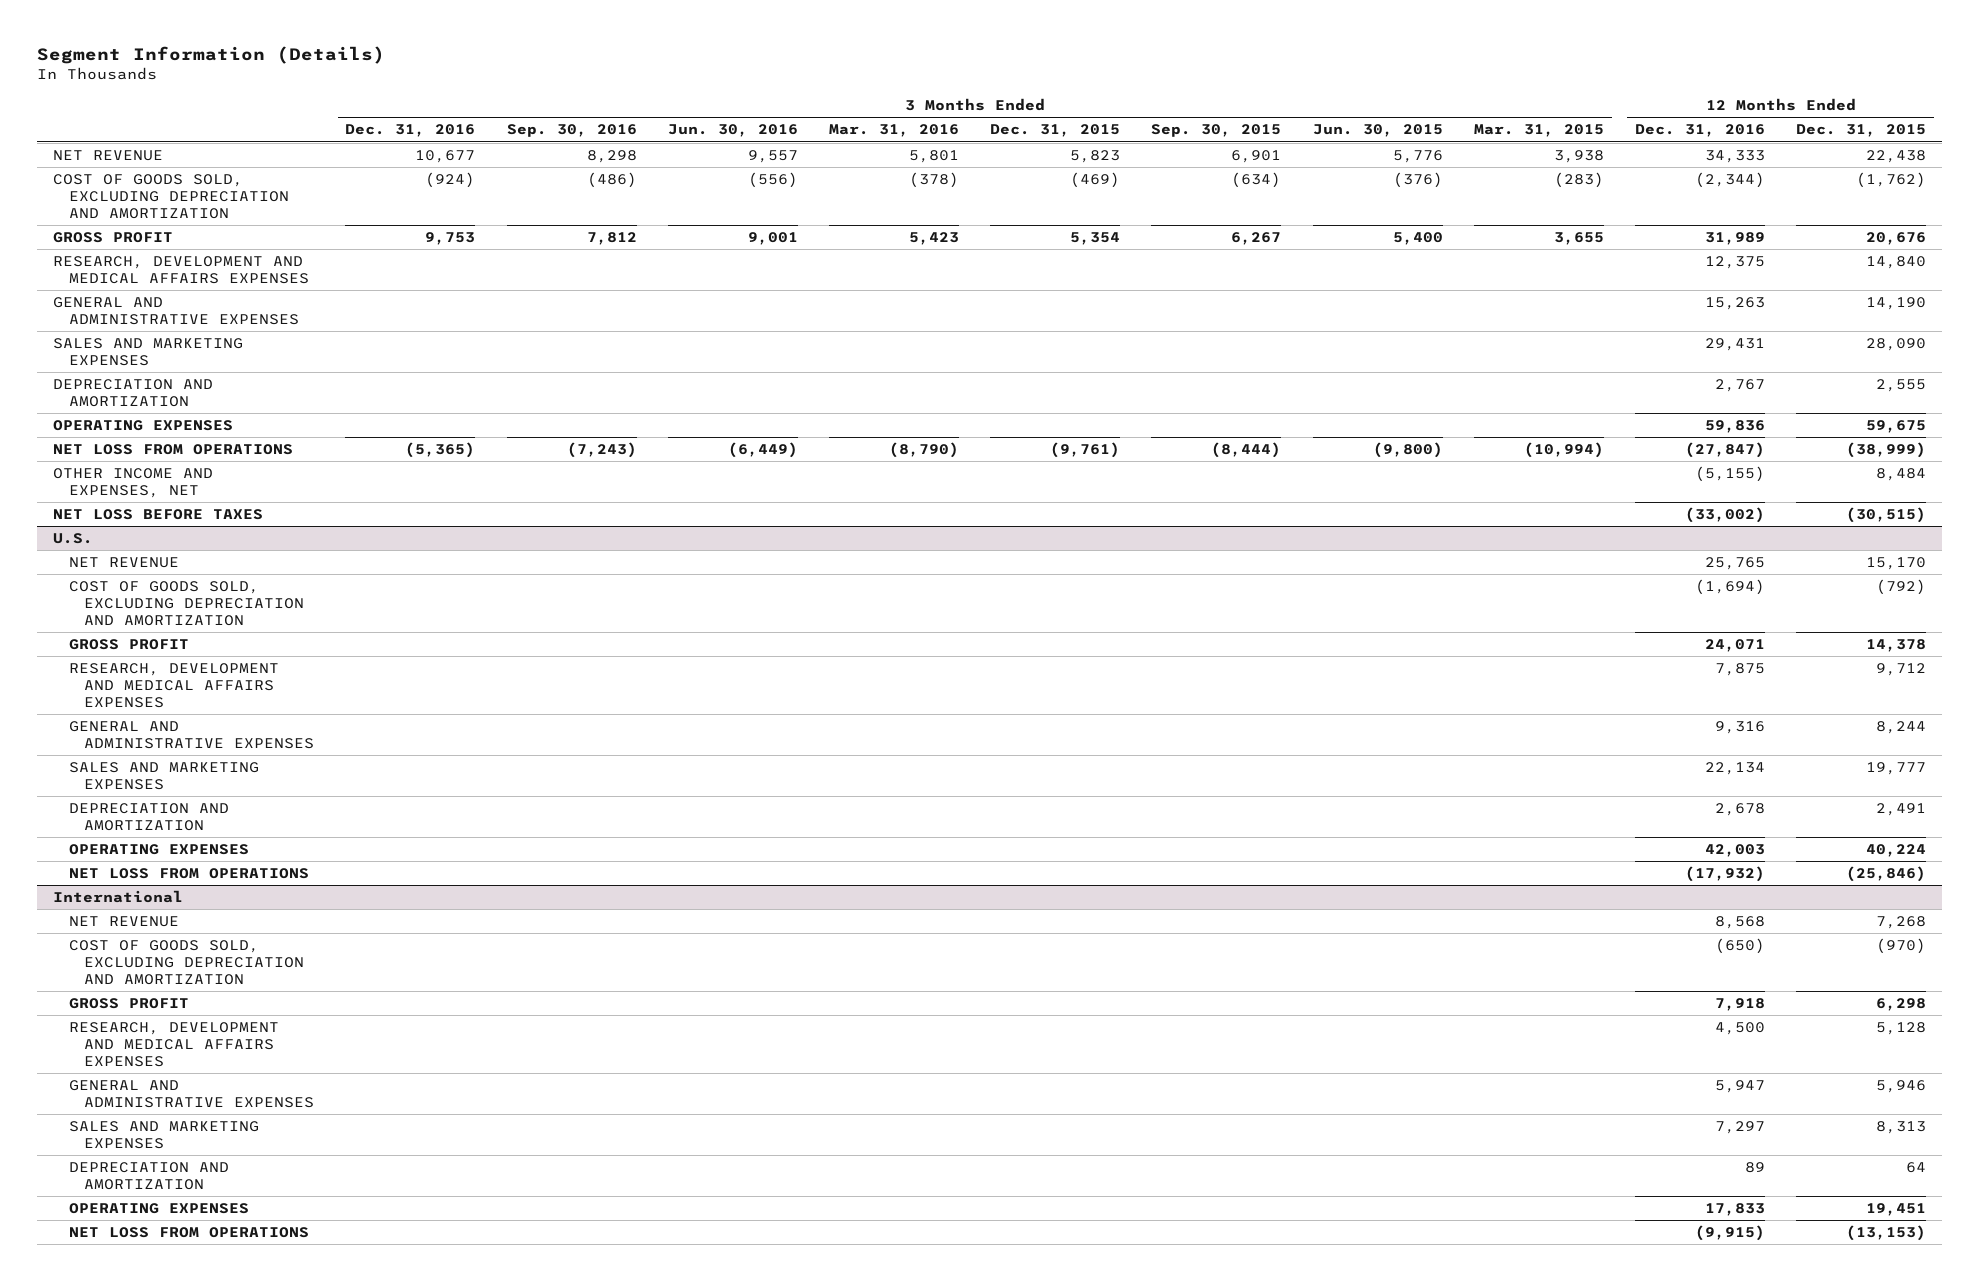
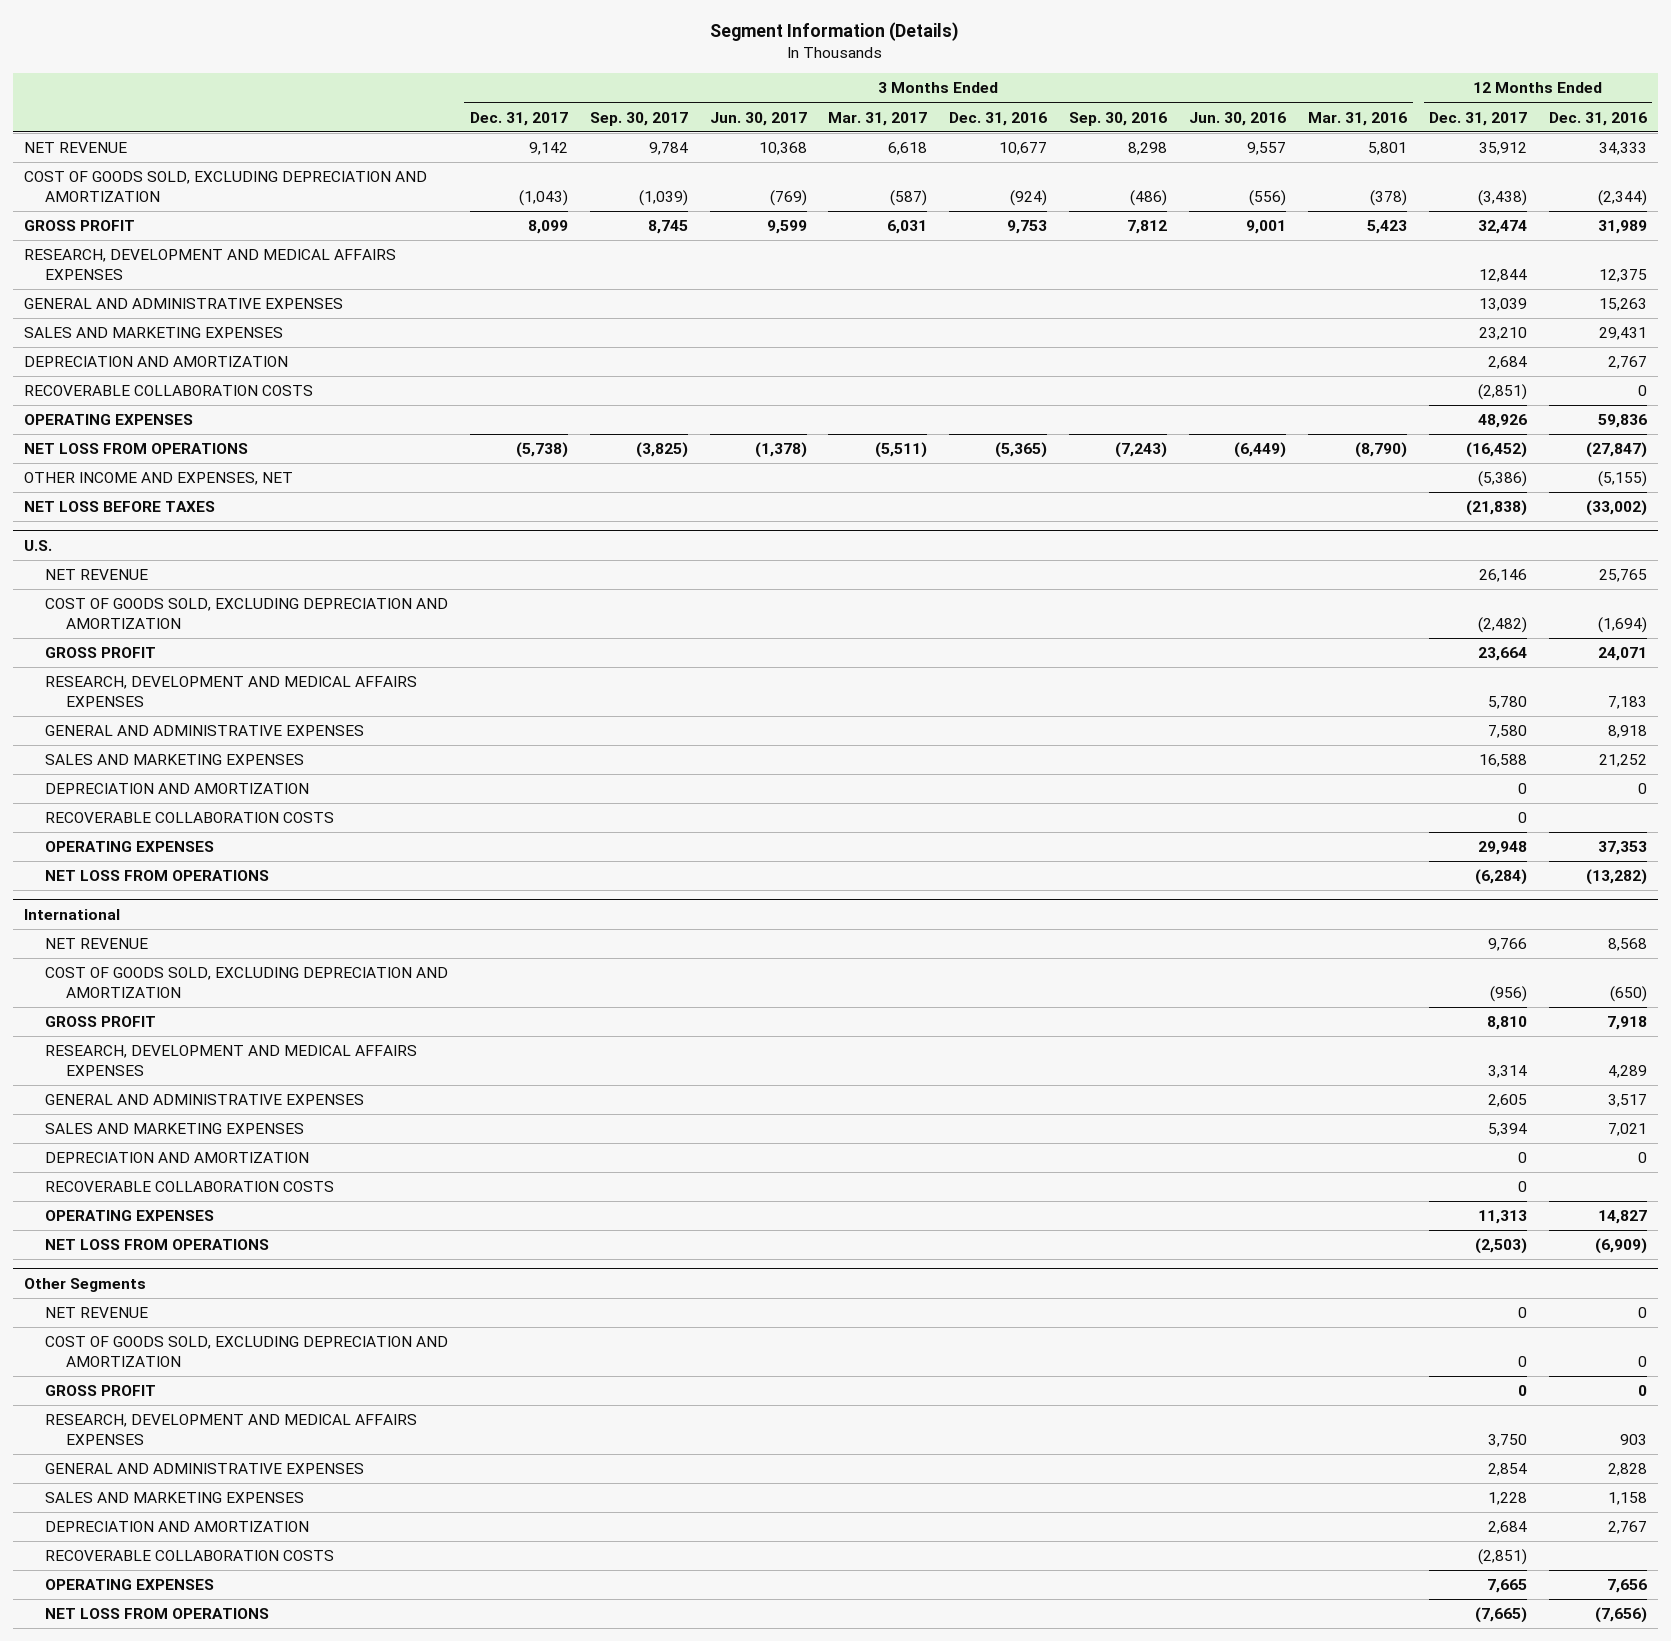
- | 3 Months Ended Dec. 31, 2016 | 3 Months Ended Sep. 30, 2016 | 3 Months Ended Jun. 30, 2016 | 3 Months Ended Mar. 31, 2016 | 3 Months Ended Dec. 31, 2015 | 3 Months Ended Sep. 30, 2015 | 3 Months Ended Jun. 30, 2015 | 3 Months Ended Mar. 31, 2015 | 12 Months Ended Dec. 31, 2016 | 12 Months Ended Dec. 31, 2015
+ | 3 Months Ended Dec. 31, 2017 | 3 Months Ended Sep. 30, 2017 | 3 Months Ended Jun. 30, 2017 | 3 Months Ended Mar. 31, 2017 | 3 Months Ended Dec. 31, 2016 | 3 Months Ended Sep. 30, 2016 | 3 Months Ended Jun. 30, 2016 | 3 Months Ended Mar. 31, 2016 | 12 Months Ended Dec. 31, 2017 | 12 Months Ended Dec. 31, 2016
+ RECOVERABLE COLLABORATION COSTS | | | | | | | | | (2,851) | 0
@ U.S.
- RESEARCH, DEVELOPMENT AND MEDICAL AFFAIRS EXPENSES | | | | | | | | | 7,875 | 9,712
- GENERAL AND ADMINISTRATIVE EXPENSES | | | | | | | | | 9,316 | 8,244
- SALES AND MARKETING EXPENSES | | | | | | | | | 22,134 | 19,777
- DEPRECIATION AND AMORTIZATION | | | | | | | | | 2,678 | 2,491
- OPERATING EXPENSES | | | | | | | | | 42,003 | 40,224
- NET LOSS FROM OPERATIONS | | | | | | | | | (17,932) | (25,846)
+ RESEARCH, DEVELOPMENT AND MEDICAL AFFAIRS EXPENSES | | | | | | | | | 5,780 | 7,183
+ GENERAL AND ADMINISTRATIVE EXPENSES | | | | | | | | | 7,580 | 8,918
+ SALES AND MARKETING EXPENSES | | | | | | | | | 16,588 | 21,252
+ DEPRECIATION AND AMORTIZATION | | | | | | | | | 0 | 0
+ RECOVERABLE COLLABORATION COSTS | | | | | | | | | 0 |
+ OPERATING EXPENSES | | | | | | | | | 29,948 | 37,353
+ NET LOSS FROM OPERATIONS | | | | | | | | | (6,284) | (13,282)
@ International
- RESEARCH, DEVELOPMENT AND MEDICAL AFFAIRS EXPENSES | | | | | | | | | 4,500 | 5,128
- GENERAL AND ADMINISTRATIVE EXPENSES | | | | | | | | | 5,947 | 5,946
- SALES AND MARKETING EXPENSES | | | | | | | | | 7,297 | 8,313
- DEPRECIATION AND AMORTIZATION | | | | | | | | | 89 | 64
- OPERATING EXPENSES | | | | | | | | | 17,833 | 19,451
- NET LOSS FROM OPERATIONS | | | | | | | | | (9,915) | (13,153)
+ RESEARCH, DEVELOPMENT AND MEDICAL AFFAIRS EXPENSES | | | | | | | | | 3,314 | 4,289
+ GENERAL AND ADMINISTRATIVE EXPENSES | | | | | | | | | 2,605 | 3,517
+ SALES AND MARKETING EXPENSES | | | | | | | | | 5,394 | 7,021
+ DEPRECIATION AND AMORTIZATION | | | | | | | | | 0 | 0
+ RECOVERABLE COLLABORATION COSTS | | | | | | | | | 0 |
+ OPERATING EXPENSES | | | | | | | | | 11,313 | 14,827
+ NET LOSS FROM OPERATIONS | | | | | | | | | (2,503) | (6,909)
+ Other Segments
+ NET REVENUE | | | | | | | | | 0 | 0
+ COST OF GOODS SOLD, EXCLUDING DEPRECIATION AND AMORTIZATION | | | | | | | | | 0 | 0
+ GROSS PROFIT | | | | | | | | | 0 | 0
+ RESEARCH, DEVELOPMENT AND MEDICAL AFFAIRS EXPENSES | | | | | | | | | 3,750 | 903
+ GENERAL AND ADMINISTRATIVE EXPENSES | | | | | | | | | 2,854 | 2,828
+ SALES AND MARKETING EXPENSES | | | | | | | | | 1,228 | 1,158
+ DEPRECIATION AND AMORTIZATION | | | | | | | | | 2,684 | 2,767
+ RECOVERABLE COLLABORATION COSTS | | | | | | | | | (2,851) |
+ OPERATING EXPENSES | | | | | | | | | 7,665 | 7,656
+ NET LOSS FROM OPERATIONS | | | | | | | | | (7,665) | (7,656)

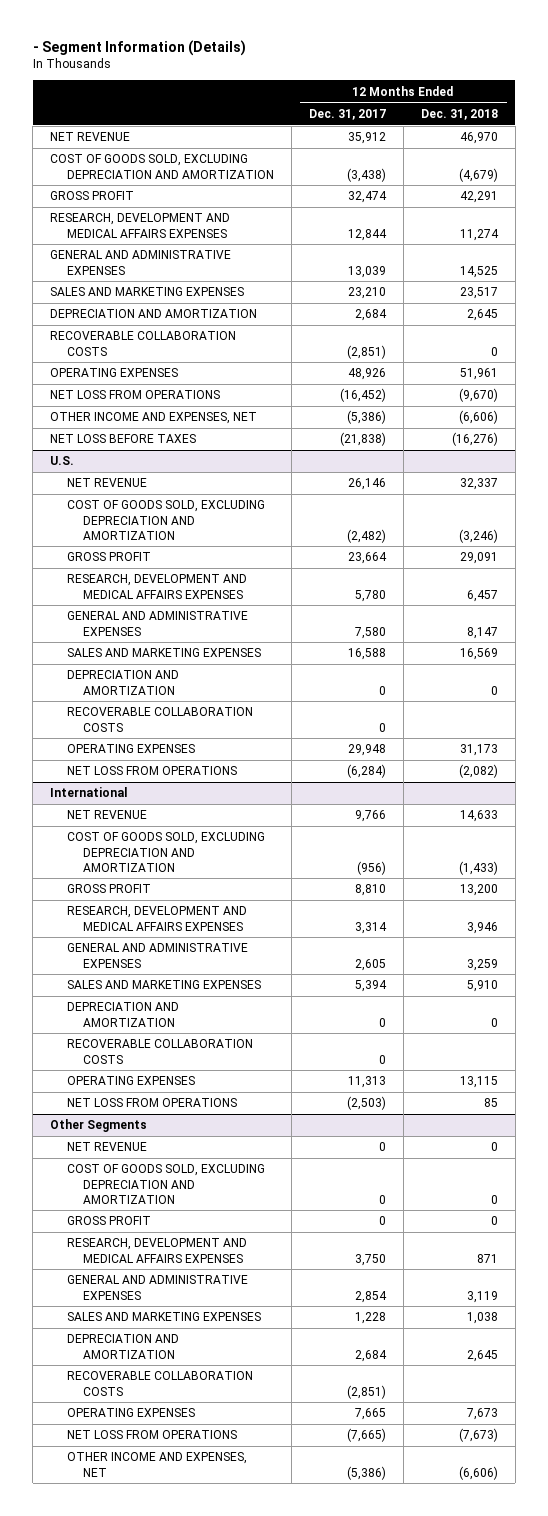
- Segment Information (Details)
+ - Segment Information (Details)
- | 3 Months Ended Dec. 31, 2017 | 3 Months Ended Sep. 30, 2017 | 3 Months Ended Jun. 30, 2017 | 3 Months Ended Mar. 31, 2017 | 3 Months Ended Dec. 31, 2016 | 3 Months Ended Sep. 30, 2016 | 3 Months Ended Jun. 30, 2016 | 3 Months Ended Mar. 31, 2016 | 12 Months Ended Dec. 31, 2017 | 12 Months Ended Dec. 31, 2016
+ | 12 Months Ended Dec. 31, 2017 | 12 Months Ended Dec. 31, 2018
@ Other Segments
+ OTHER INCOME AND EXPENSES, NET | (5,386) | (6,606)

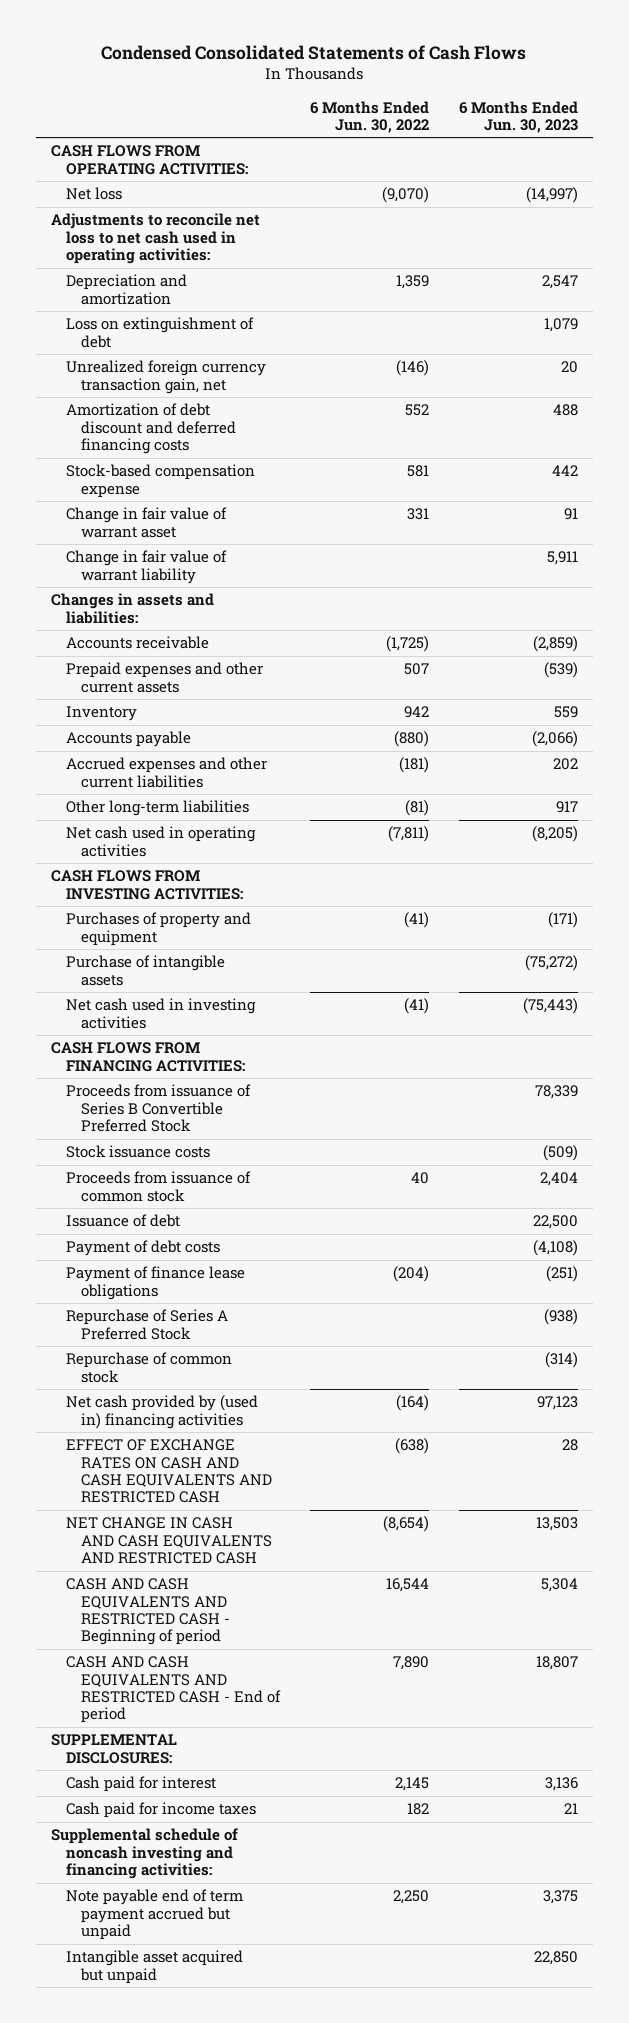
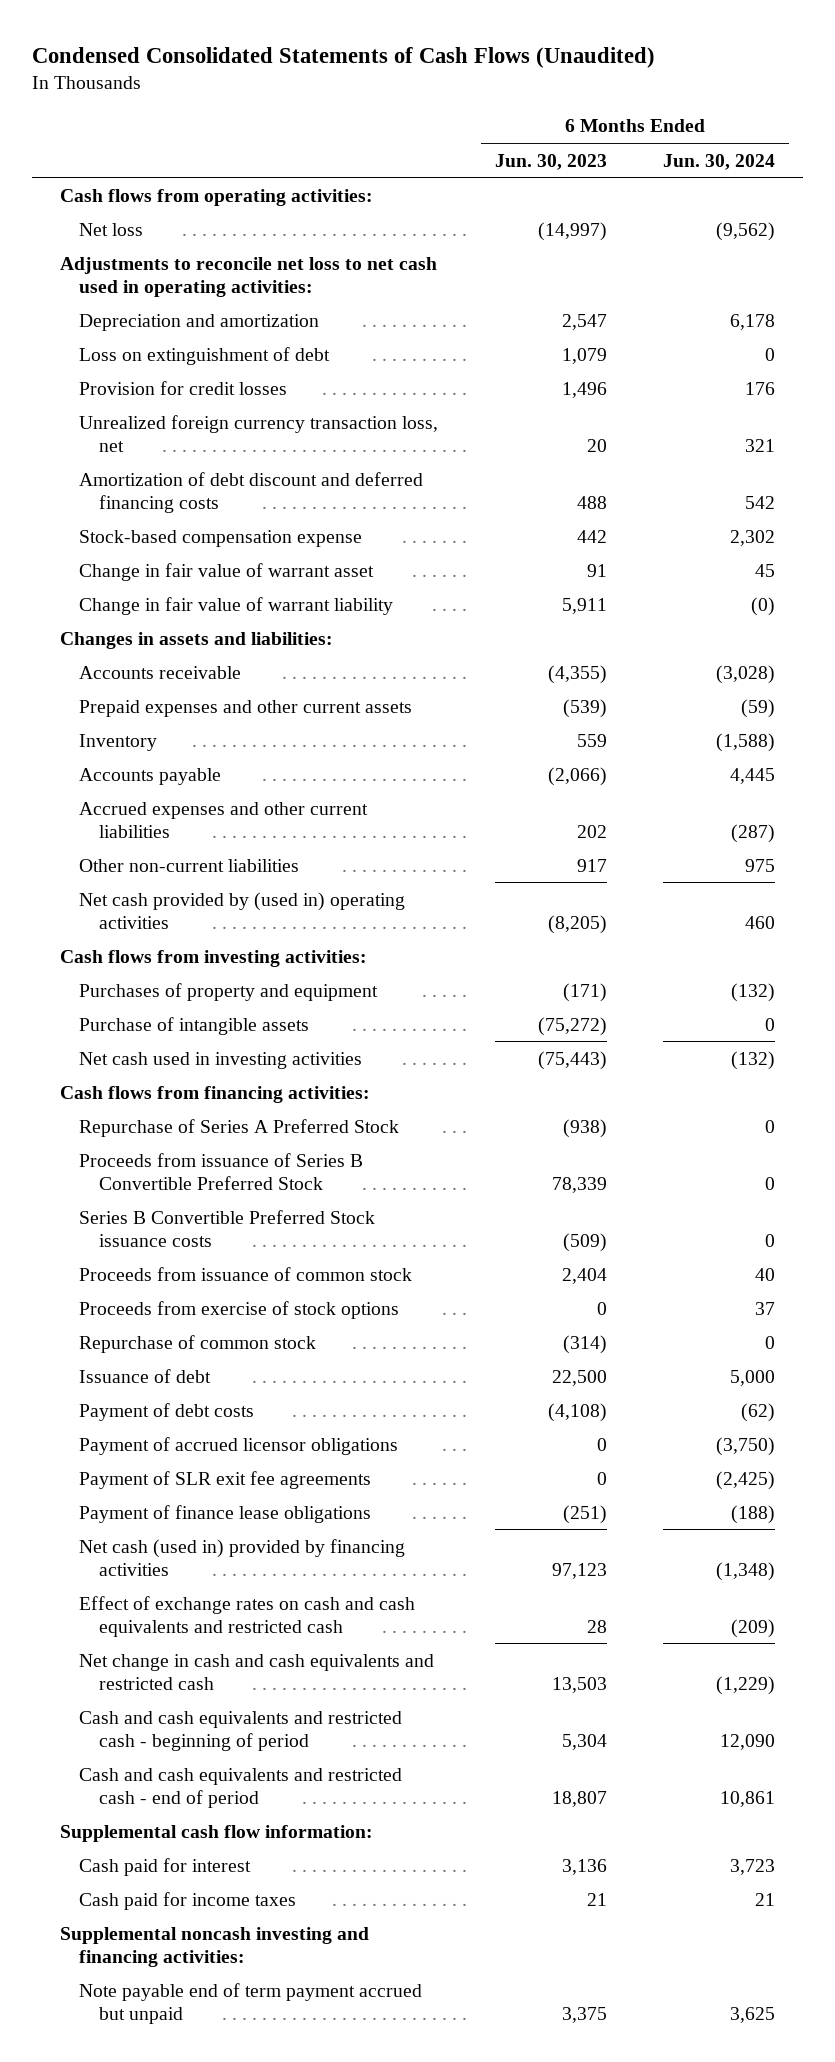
- Condensed Consolidated Statements of Cash Flows
+ Condensed Consolidated Statements of Cash Flows (Unaudited)
- | 6 Months Ended Jun. 30, 2022 | 6 Months Ended Jun. 30, 2023
+ | 6 Months Ended Jun. 30, 2023 | 6 Months Ended Jun. 30, 2024
- CASH FLOWS FROM OPERATING ACTIVITIES:
+ Cash flows from operating activities:
- Unrealized foreign currency transaction gain, net | (146) | 20
+ Provision for credit losses | 1,496 | 176
+ Unrealized foreign currency transaction loss, net | 20 | 321
- Accounts receivable | (1,725) | (2,859)
+ Accounts receivable | (4,355) | (3,028)
- Other long-term liabilities | (81) | 917
- Net cash used in operating activities | (7,811) | (8,205)
- CASH FLOWS FROM INVESTING ACTIVITIES:
+ Other non-current liabilities | 917 | 975
+ Net cash provided by (used in) operating activities | (8,205) | 460
+ Cash flows from investing activities:
- CASH FLOWS FROM FINANCING ACTIVITIES:
+ Cash flows from financing activities:
moved up: Repurchase of Series A Preferred Stock | (938) | 0
- Stock issuance costs | | (509)
+ Series B Convertible Preferred Stock issuance costs | (509) | 0
+ Proceeds from exercise of stock options | 0 | 37
moved up: Repurchase of common stock | (314) | 0
+ Payment of accrued licensor obligations | 0 | (3,750)
+ Payment of SLR exit fee agreements | 0 | (2,425)
- Net cash provided by (used in) financing activities | (164) | 97,123
- EFFECT OF EXCHANGE RATES ON CASH AND CASH EQUIVALENTS AND RESTRICTED CASH | (638) | 28
- NET CHANGE IN CASH AND CASH EQUIVALENTS AND RESTRICTED CASH | (8,654) | 13,503
- CASH AND CASH EQUIVALENTS AND RESTRICTED CASH - Beginning of period | 16,544 | 5,304
- CASH AND CASH EQUIVALENTS AND RESTRICTED CASH - End of period | 7,890 | 18,807
- SUPPLEMENTAL DISCLOSURES:
+ Net cash (used in) provided by financing activities | 97,123 | (1,348)
+ Effect of exchange rates on cash and cash equivalents and restricted cash | 28 | (209)
+ Net change in cash and cash equivalents and restricted cash | 13,503 | (1,229)
+ Cash and cash equivalents and restricted cash - beginning of period | 5,304 | 12,090
+ Cash and cash equivalents and restricted cash - end of period | 18,807 | 10,861
+ Supplemental cash flow information:
- Supplemental schedule of noncash investing and financing activities:
+ Supplemental noncash investing and financing activities:
- Intangible asset acquired but unpaid | | 22,850

